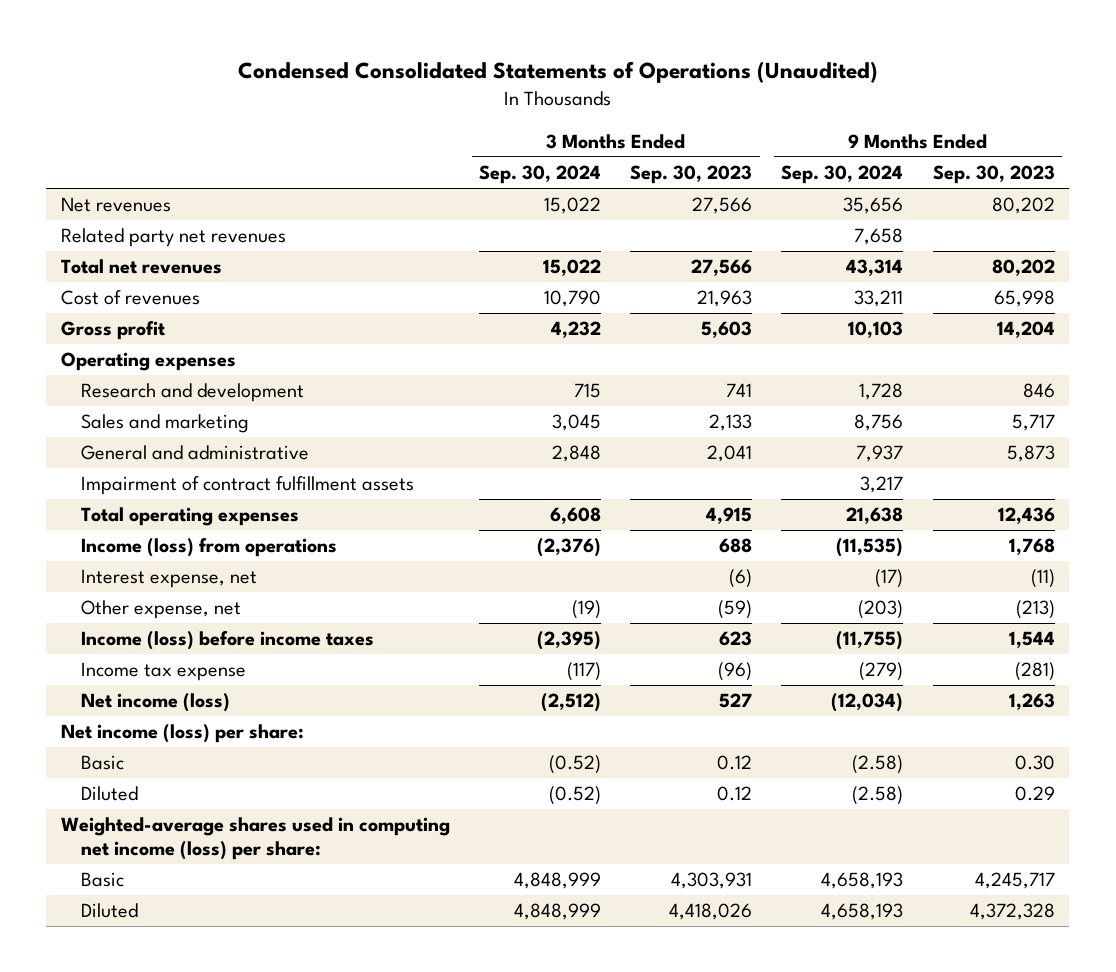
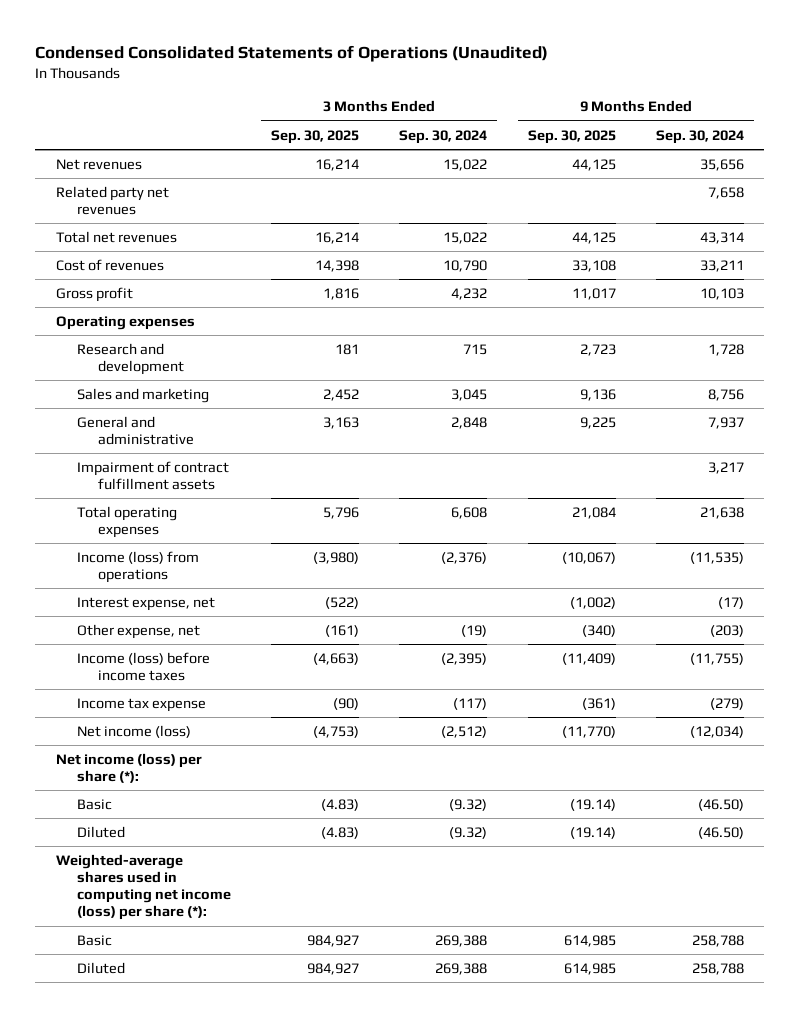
- | 3 Months Ended Sep. 30, 2024 | 3 Months Ended Sep. 30, 2023 | 9 Months Ended Sep. 30, 2024 | 9 Months Ended Sep. 30, 2023
+ | 3 Months Ended Sep. 30, 2025 | 3 Months Ended Sep. 30, 2024 | 9 Months Ended Sep. 30, 2025 | 9 Months Ended Sep. 30, 2024
- Net income (loss) per share:
- Basic | (0.52) | 0.12 | (2.58) | 0.30
- Diluted | (0.52) | 0.12 | (2.58) | 0.29
- Weighted-average shares used in computing net income (loss) per share:
- Basic | 4,848,999 | 4,303,931 | 4,658,193 | 4,245,717
- Diluted | 4,848,999 | 4,418,026 | 4,658,193 | 4,372,328
+ Net income (loss) per share (*):
+ Basic | (4.83) | (9.32) | (19.14) | (46.50)
+ Diluted | (4.83) | (9.32) | (19.14) | (46.50)
+ Weighted-average shares used in computing net income (loss) per share (*):
+ Basic | 984,927 | 269,388 | 614,985 | 258,788
+ Diluted | 984,927 | 269,388 | 614,985 | 258,788

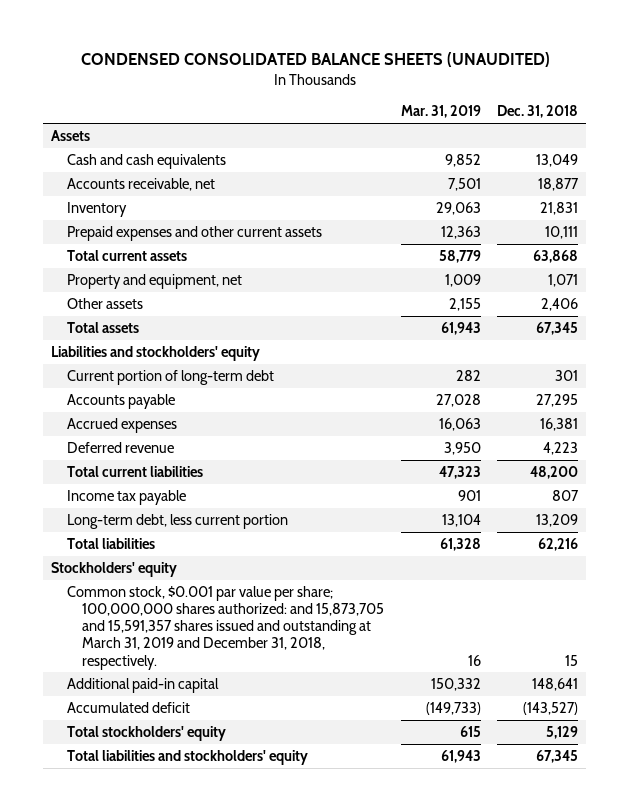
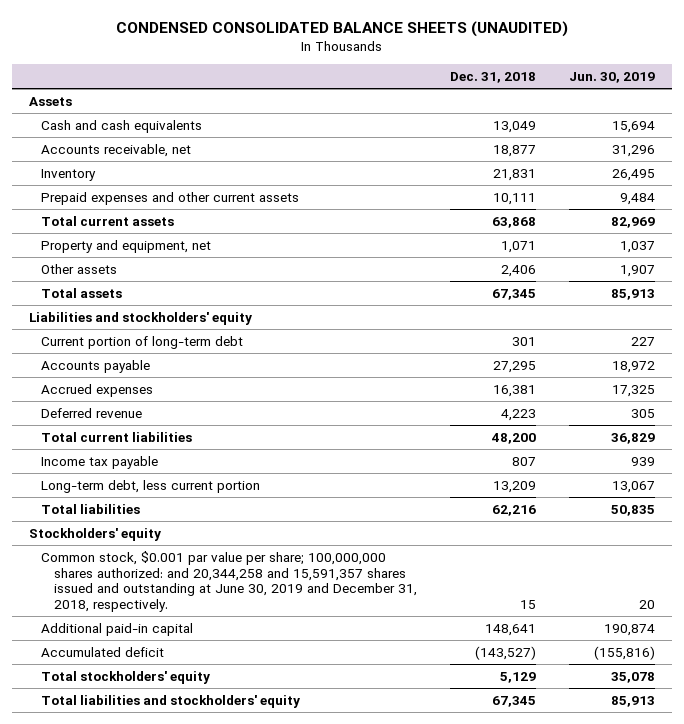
- | Mar. 31, 2019 | Dec. 31, 2018
+ | Dec. 31, 2018 | Jun. 30, 2019
- Common stock, $0.001 par value per share; 100,000,000 shares authorized: and 15,873,705 and 15,591,357 shares issued and outstanding at March 31, 2019 and December 31, 2018, respectively. | 16 | 15
+ Common stock, $0.001 par value per share; 100,000,000 shares authorized: and 20,344,258 and 15,591,357 shares issued and outstanding at June 30, 2019 and December 31, 2018, respectively. | 15 | 20

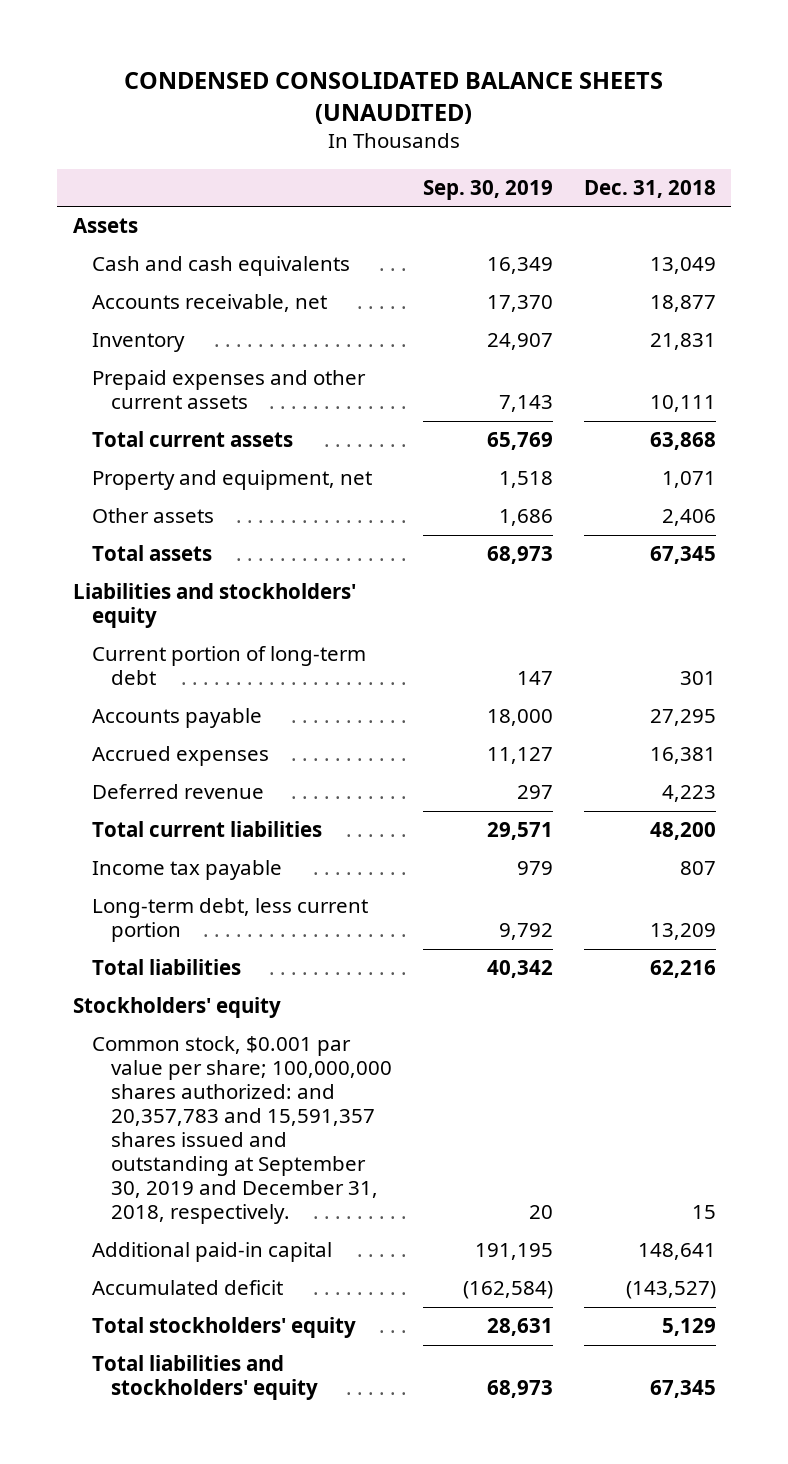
- | Dec. 31, 2018 | Jun. 30, 2019
+ | Sep. 30, 2019 | Dec. 31, 2018
- Common stock, $0.001 par value per share; 100,000,000 shares authorized: and 20,344,258 and 15,591,357 shares issued and outstanding at June 30, 2019 and December 31, 2018, respectively. | 15 | 20
+ Common stock, $0.001 par value per share; 100,000,000 shares authorized: and 20,357,783 and 15,591,357 shares issued and outstanding at September 30, 2019 and December 31, 2018, respectively. | 20 | 15

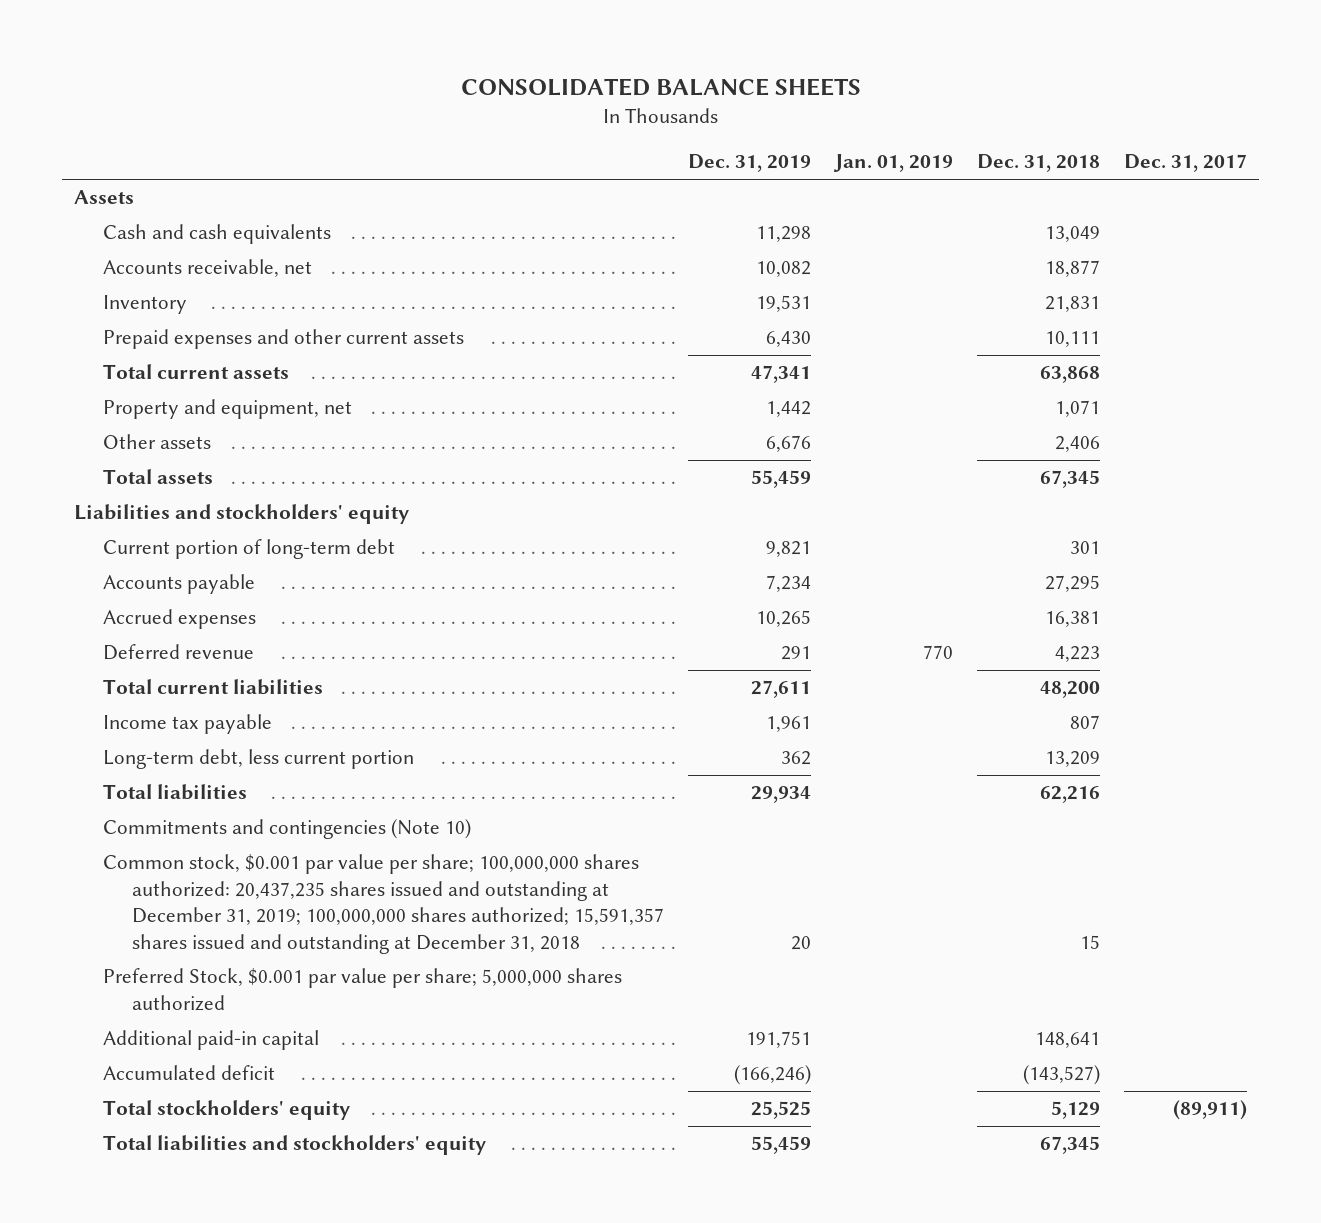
- CONDENSED CONSOLIDATED BALANCE SHEETS (UNAUDITED)
+ CONSOLIDATED BALANCE SHEETS
- | Sep. 30, 2019 | Dec. 31, 2018
+ | Dec. 31, 2019 | Jan. 01, 2019 | Dec. 31, 2018 | Dec. 31, 2017
- Stockholders' equity
- Common stock, $0.001 par value per share; 100,000,000 shares authorized: and 20,357,783 and 15,591,357 shares issued and outstanding at September 30, 2019 and December 31, 2018, respectively. | 20 | 15
+ Commitments and contingencies (Note 10)
+ Common stock, $0.001 par value per share; 100,000,000 shares authorized: 20,437,235 shares issued and outstanding at December 31, 2019; 100,000,000 shares authorized; 15,591,357 shares issued and outstanding at December 31, 2018 | 20 | | 15 |
+ Preferred Stock, $0.001 par value per share; 5,000,000 shares authorized

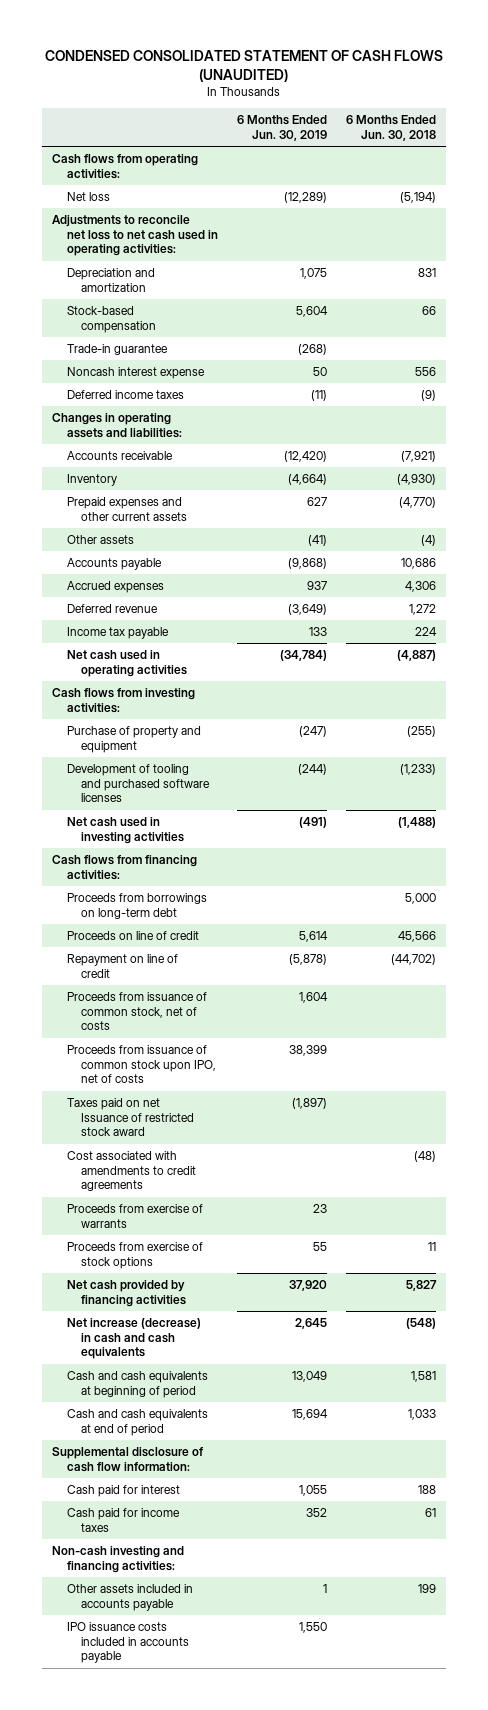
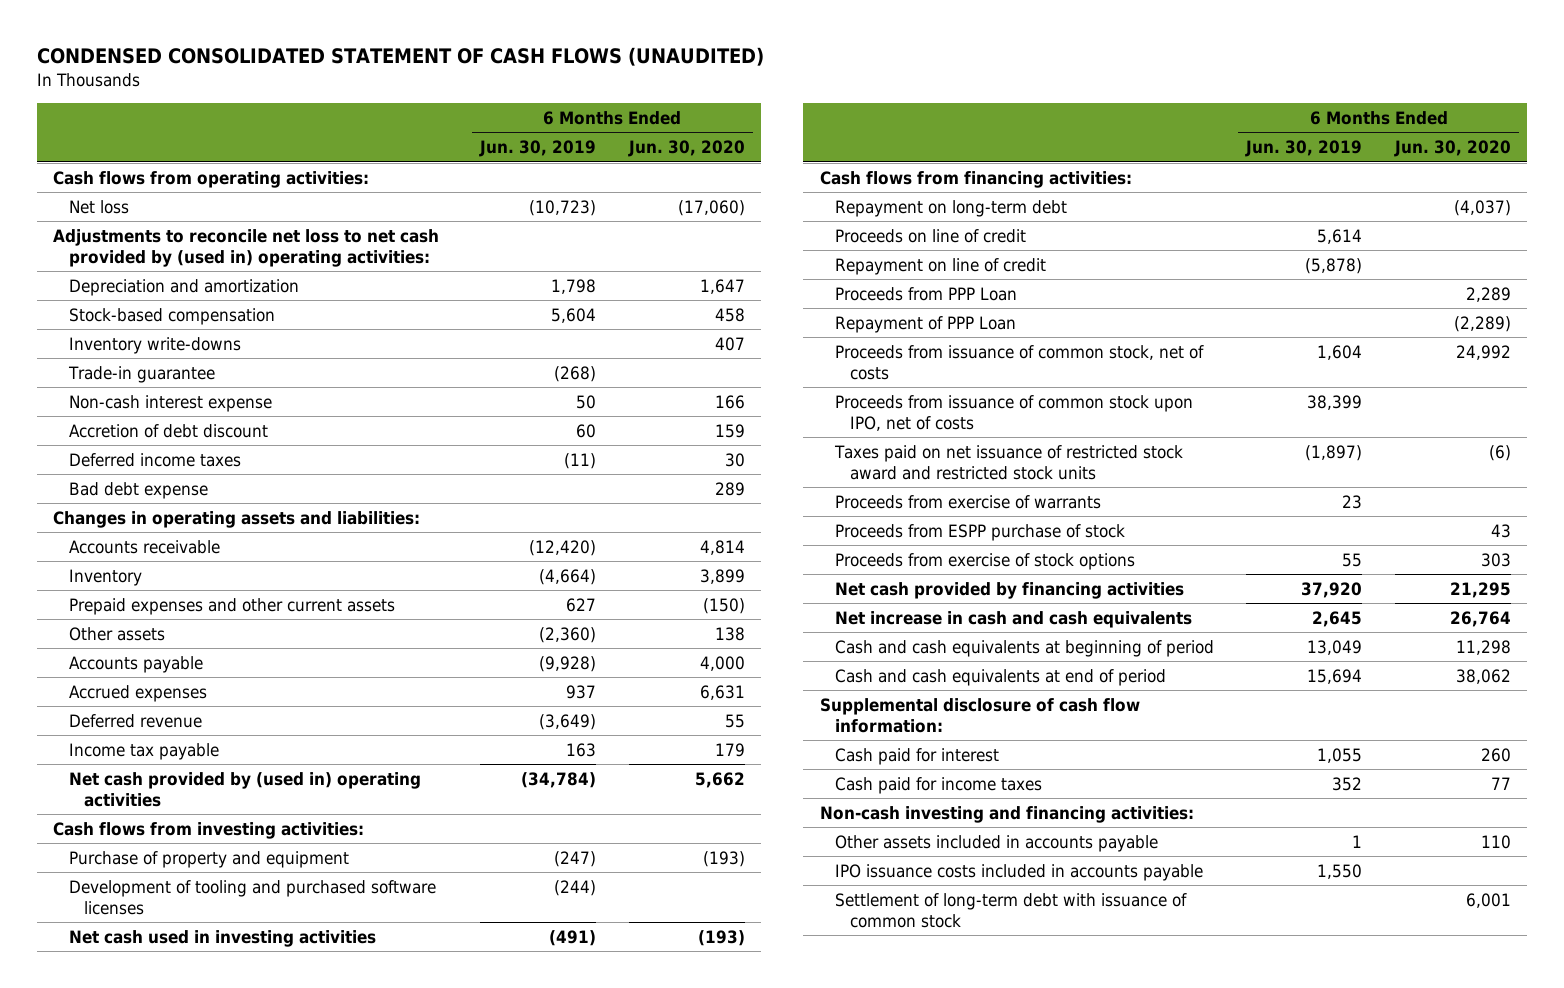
- | 6 Months Ended Jun. 30, 2019 | 6 Months Ended Jun. 30, 2018
+ | 6 Months Ended Jun. 30, 2019 | 6 Months Ended Jun. 30, 2020
- Net loss | (12,289) | (5,194)
- Adjustments to reconcile net loss to net cash used in operating activities:
- Depreciation and amortization | 1,075 | 831
+ Net loss | (10,723) | (17,060)
+ Adjustments to reconcile net loss to net cash provided by (used in) operating activities:
+ Depreciation and amortization | 1,798 | 1,647
+ Inventory write-downs | | 407
- Noncash interest expense | 50 | 556
+ Non-cash interest expense | 50 | 166
+ Accretion of debt discount | 60 | 159
+ Bad debt expense | | 289
- Other assets | (41) | (4)
- Accounts payable | (9,868) | 10,686
+ Other assets | (2,360) | 138
+ Accounts payable | (9,928) | 4,000
- Income tax payable | 133 | 224
- Net cash used in operating activities | (34,784) | (4,887)
+ Income tax payable | 163 | 179
+ Net cash provided by (used in) operating activities | (34,784) | 5,662
- Proceeds from borrowings on long-term debt | | 5,000
+ Repayment on long-term debt | | (4,037)
+ Proceeds from PPP Loan | | 2,289
+ Repayment of PPP Loan | | (2,289)
- Taxes paid on net Issuance of restricted stock award | (1,897) |
- Cost associated with amendments to credit agreements | | (48)
+ Taxes paid on net issuance of restricted stock award and restricted stock units | (1,897) | (6)
+ Proceeds from ESPP purchase of stock | | 43
- Net increase (decrease) in cash and cash equivalents | 2,645 | (548)
+ Net increase in cash and cash equivalents | 2,645 | 26,764
+ Settlement of long-term debt with issuance of common stock | | 6,001

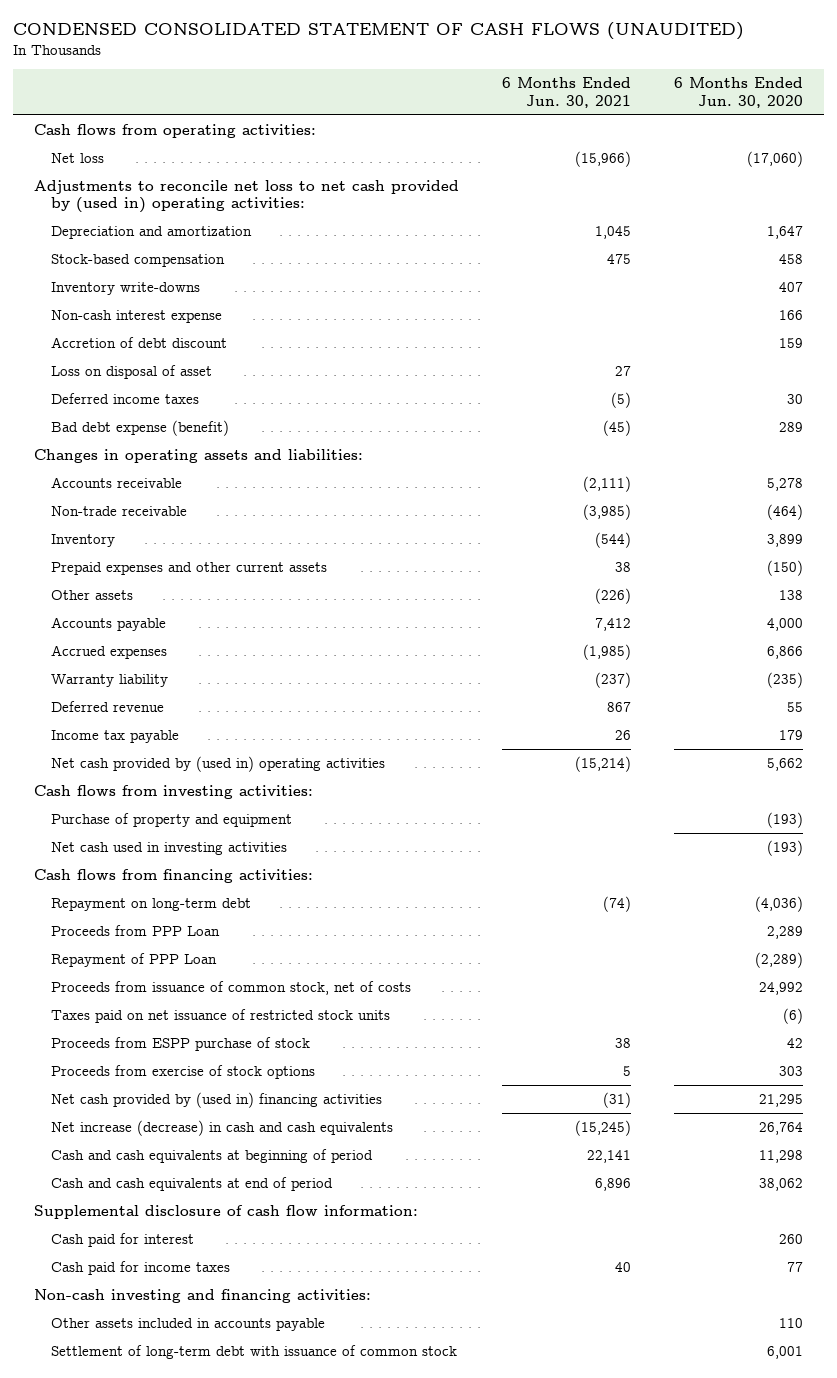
- | 6 Months Ended Jun. 30, 2019 | 6 Months Ended Jun. 30, 2020
+ | 6 Months Ended Jun. 30, 2021 | 6 Months Ended Jun. 30, 2020
- Trade-in guarantee | (268) |
+ Loss on disposal of asset | 27 |
- Bad debt expense | | 289
+ Bad debt expense (benefit) | (45) | 289
- Accounts receivable | (12,420) | 4,814
+ Accounts receivable | (2,111) | 5,278
+ Non-trade receivable | (3,985) | (464)
- Accrued expenses | 937 | 6,631
+ Accrued expenses | (1,985) | 6,866
+ Warranty liability | (237) | (235)
- Development of tooling and purchased software licenses | (244) |
- Repayment on long-term debt | | (4,037)
- Proceeds on line of credit | 5,614 |
- Repayment on line of credit | (5,878) |
+ Repayment on long-term debt | (74) | (4,036)
- Proceeds from issuance of common stock upon IPO, net of costs | 38,399 |
- Taxes paid on net issuance of restricted stock award and restricted stock units | (1,897) | (6)
- Proceeds from exercise of warrants | 23 |
- Proceeds from ESPP purchase of stock | | 43
+ Taxes paid on net issuance of restricted stock units | | (6)
+ Proceeds from ESPP purchase of stock | 38 | 42
- Net cash provided by financing activities | 37,920 | 21,295
- Net increase in cash and cash equivalents | 2,645 | 26,764
+ Net cash provided by (used in) financing activities | (31) | 21,295
+ Net increase (decrease) in cash and cash equivalents | (15,245) | 26,764
- IPO issuance costs included in accounts payable | 1,550 |

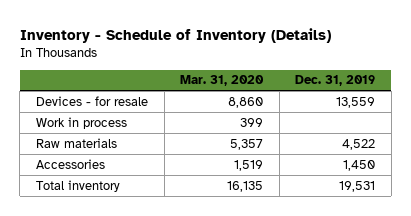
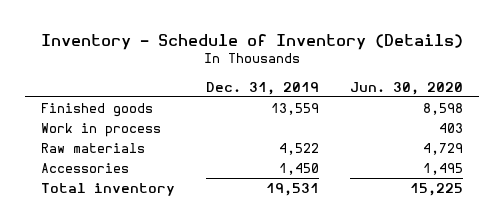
- | Mar. 31, 2020 | Dec. 31, 2019
+ | Dec. 31, 2019 | Jun. 30, 2020
- Devices - for resale | 8,860 | 13,559
+ Finished goods | 13,559 | 8,598

